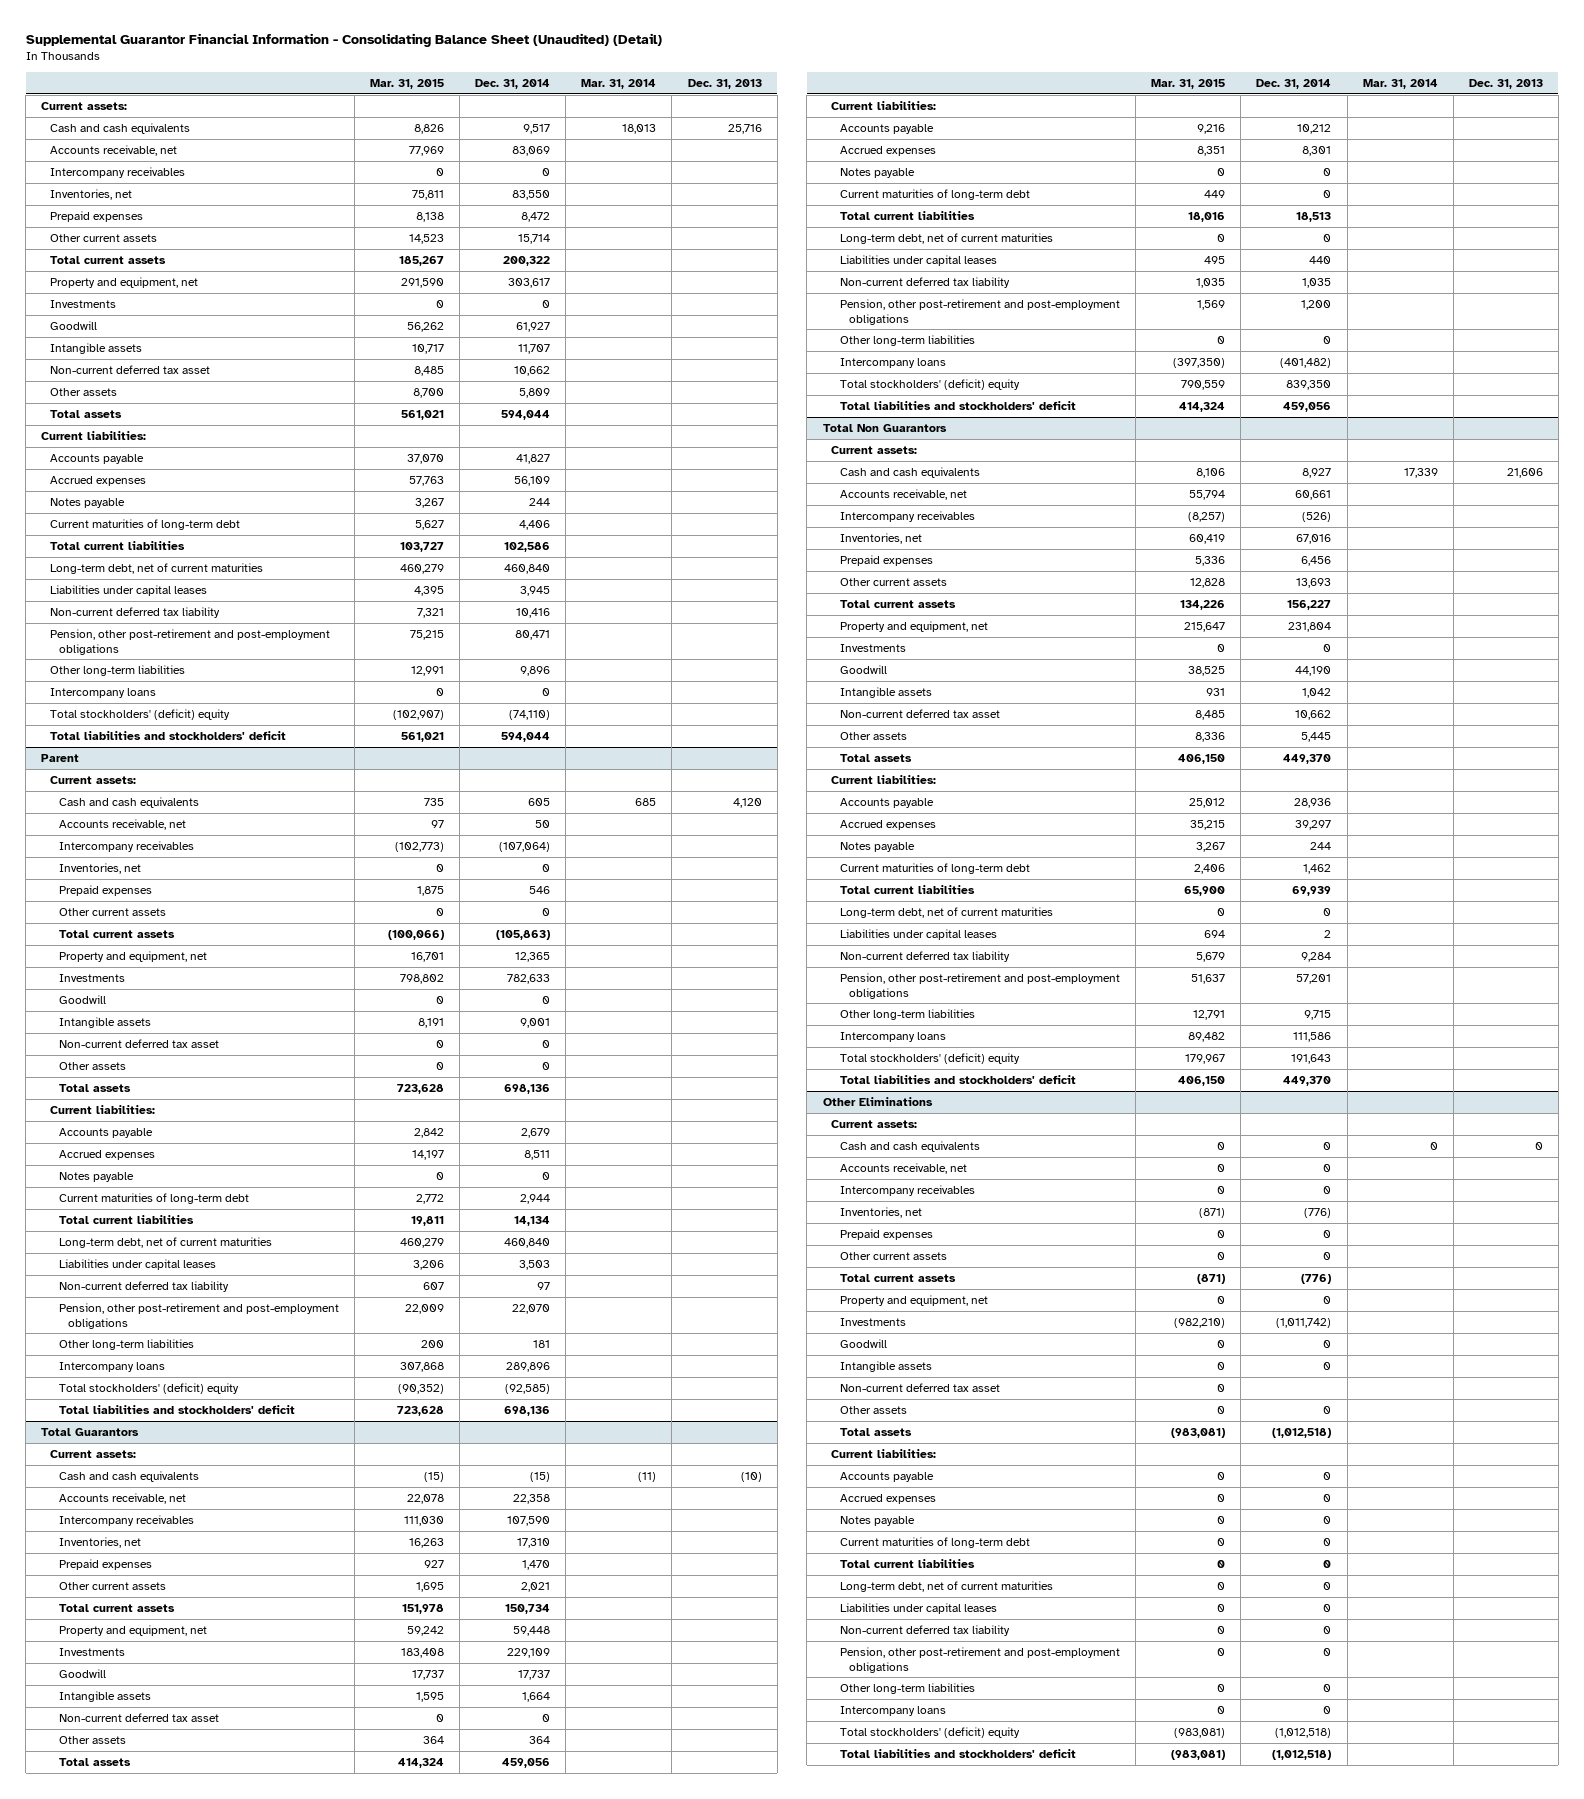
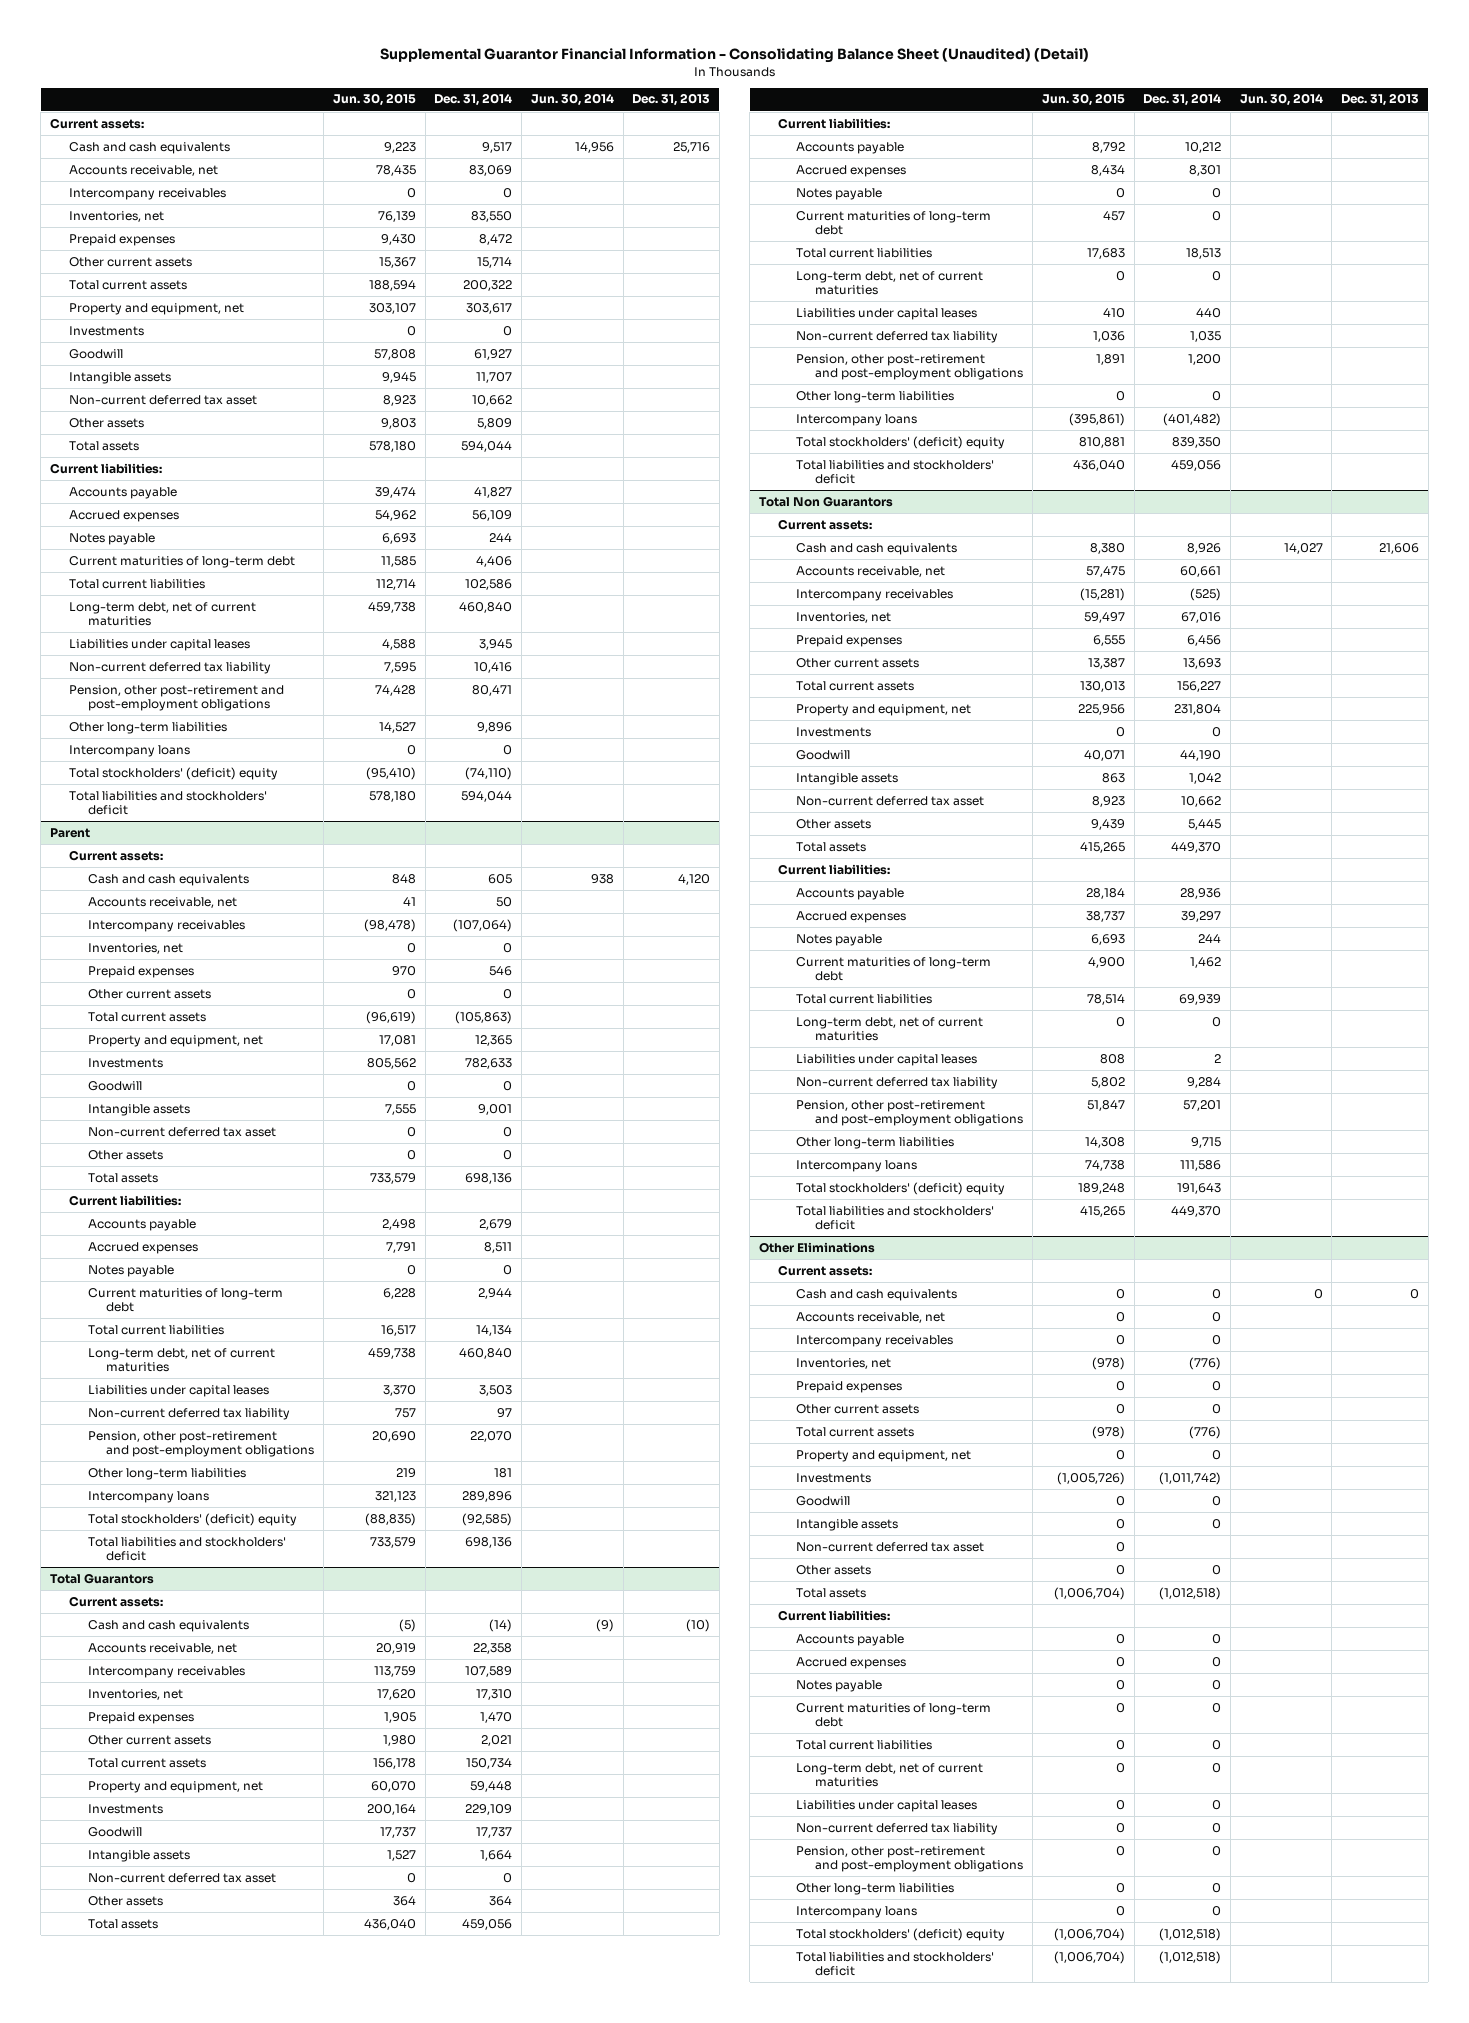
- | Mar. 31, 2015 | Dec. 31, 2014 | Mar. 31, 2014 | Dec. 31, 2013
+ | Jun. 30, 2015 | Dec. 31, 2014 | Jun. 30, 2014 | Dec. 31, 2013
@ Total Guarantors
- Cash and cash equivalents | (15) | (15) | (11) | (10)
+ Cash and cash equivalents | (5) | (14) | (9) | (10)
- Intercompany receivables | 111,030 | 107,590 | |
+ Intercompany receivables | 113,759 | 107,589 | |
@ Total Non Guarantors
- Cash and cash equivalents | 8,106 | 8,927 | 17,339 | 21,606
+ Cash and cash equivalents | 8,380 | 8,926 | 14,027 | 21,606
- Intercompany receivables | (8,257) | (526) | |
+ Intercompany receivables | (15,281) | (525) | |

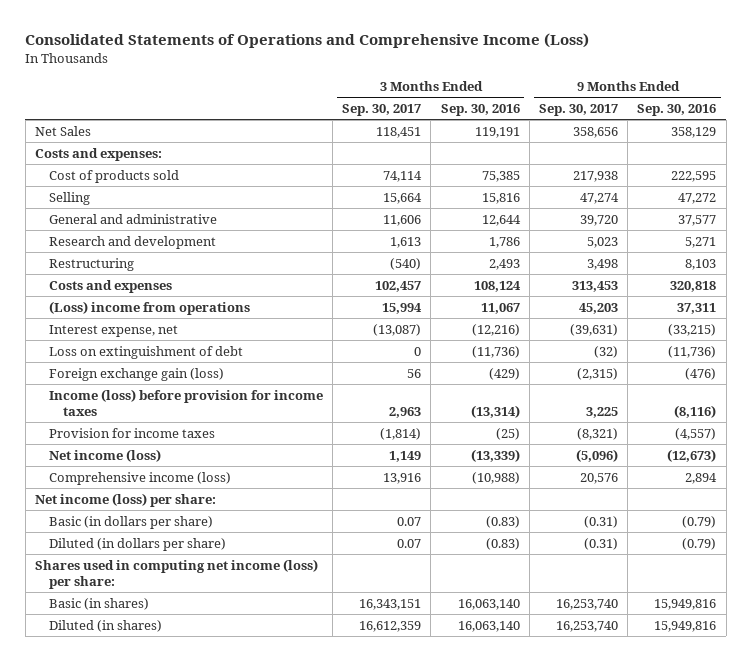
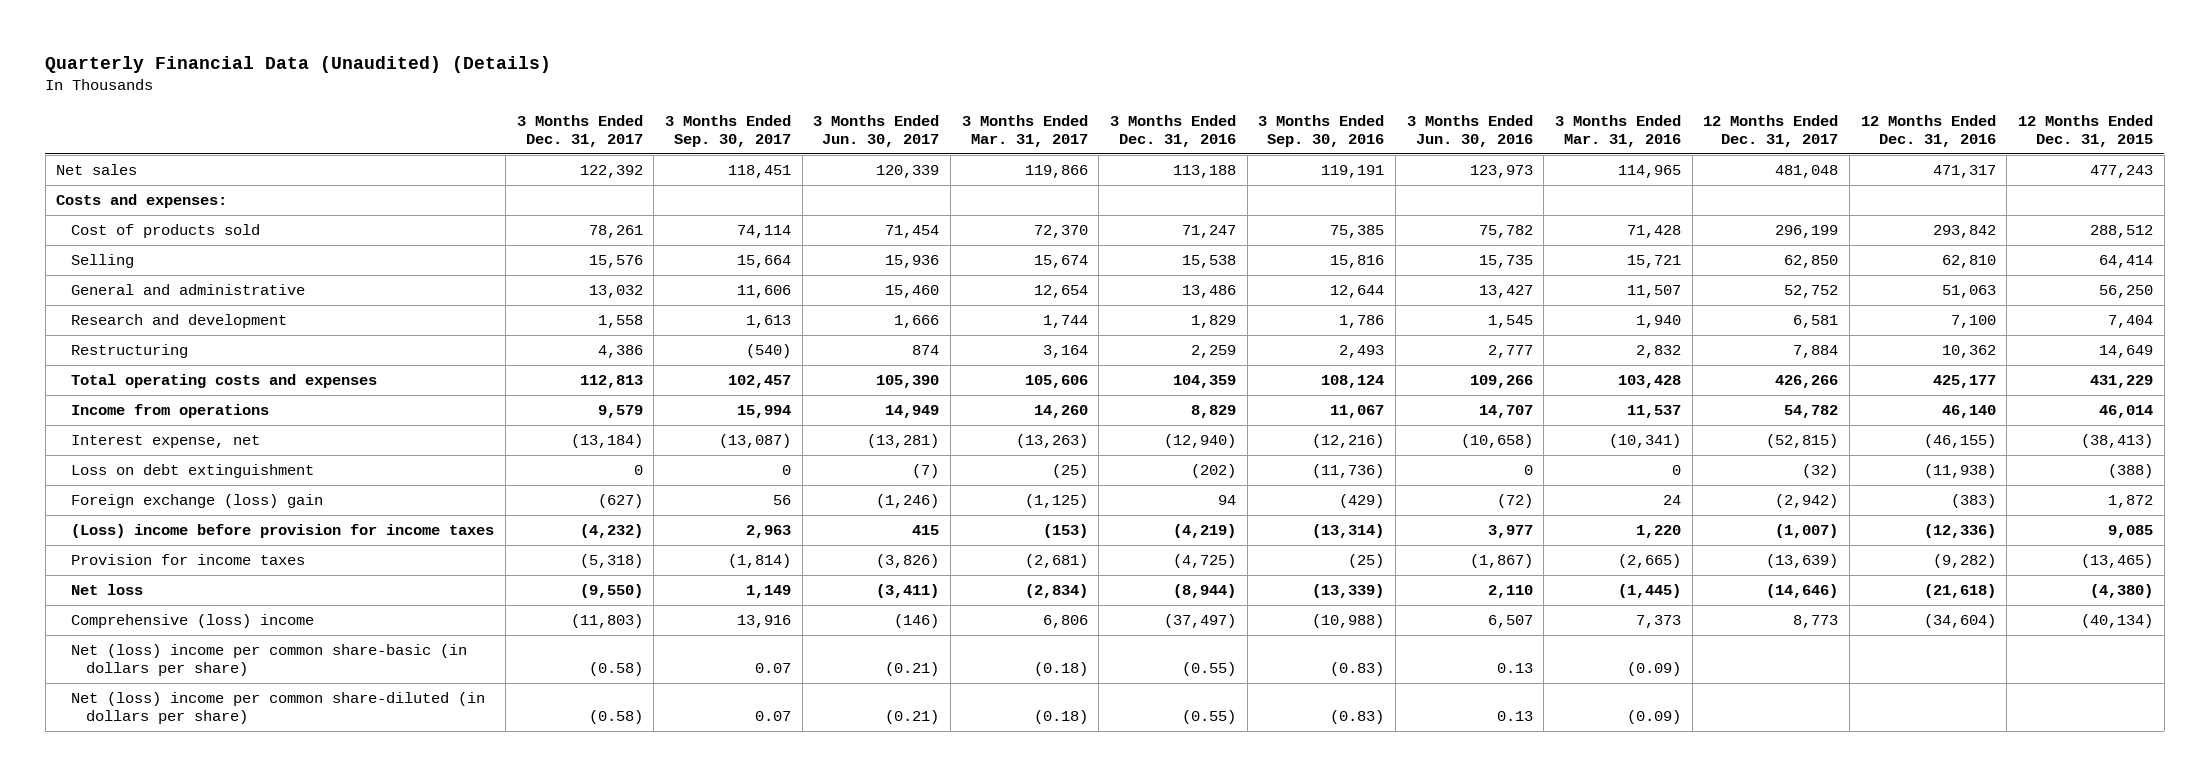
- Consolidated Statements of Operations and Comprehensive Income (Loss)
+ Quarterly Financial Data (Unaudited) (Details)
- | 3 Months Ended Sep. 30, 2017 | 3 Months Ended Sep. 30, 2016 | 9 Months Ended Sep. 30, 2017 | 9 Months Ended Sep. 30, 2016
+ | 3 Months Ended Dec. 31, 2017 | 3 Months Ended Sep. 30, 2017 | 3 Months Ended Jun. 30, 2017 | 3 Months Ended Mar. 31, 2017 | 3 Months Ended Dec. 31, 2016 | 3 Months Ended Sep. 30, 2016 | 3 Months Ended Jun. 30, 2016 | 3 Months Ended Mar. 31, 2016 | 12 Months Ended Dec. 31, 2017 | 12 Months Ended Dec. 31, 2016 | 12 Months Ended Dec. 31, 2015
- Net Sales | 118,451 | 119,191 | 358,656 | 358,129
+ Net sales | 122,392 | 118,451 | 120,339 | 119,866 | 113,188 | 119,191 | 123,973 | 114,965 | 481,048 | 471,317 | 477,243
- Costs and expenses | 102,457 | 108,124 | 313,453 | 320,818
- (Loss) income from operations | 15,994 | 11,067 | 45,203 | 37,311
+ Total operating costs and expenses | 112,813 | 102,457 | 105,390 | 105,606 | 104,359 | 108,124 | 109,266 | 103,428 | 426,266 | 425,177 | 431,229
+ Income from operations | 9,579 | 15,994 | 14,949 | 14,260 | 8,829 | 11,067 | 14,707 | 11,537 | 54,782 | 46,140 | 46,014
- Loss on extinguishment of debt | 0 | (11,736) | (32) | (11,736)
- Foreign exchange gain (loss) | 56 | (429) | (2,315) | (476)
- Income (loss) before provision for income taxes | 2,963 | (13,314) | 3,225 | (8,116)
+ Loss on debt extinguishment | 0 | 0 | (7) | (25) | (202) | (11,736) | 0 | 0 | (32) | (11,938) | (388)
+ Foreign exchange (loss) gain | (627) | 56 | (1,246) | (1,125) | 94 | (429) | (72) | 24 | (2,942) | (383) | 1,872
+ (Loss) income before provision for income taxes | (4,232) | 2,963 | 415 | (153) | (4,219) | (13,314) | 3,977 | 1,220 | (1,007) | (12,336) | 9,085
- Net income (loss) | 1,149 | (13,339) | (5,096) | (12,673)
- Comprehensive income (loss) | 13,916 | (10,988) | 20,576 | 2,894
- Net income (loss) per share:
- Basic (in dollars per share) | 0.07 | (0.83) | (0.31) | (0.79)
- Diluted (in dollars per share) | 0.07 | (0.83) | (0.31) | (0.79)
- Shares used in computing net income (loss) per share:
- Basic (in shares) | 16,343,151 | 16,063,140 | 16,253,740 | 15,949,816
- Diluted (in shares) | 16,612,359 | 16,063,140 | 16,253,740 | 15,949,816
+ Net loss | (9,550) | 1,149 | (3,411) | (2,834) | (8,944) | (13,339) | 2,110 | (1,445) | (14,646) | (21,618) | (4,380)
+ Comprehensive (loss) income | (11,803) | 13,916 | (146) | 6,806 | (37,497) | (10,988) | 6,507 | 7,373 | 8,773 | (34,604) | (40,134)
+ Net (loss) income per common share-basic (in dollars per share) | (0.58) | 0.07 | (0.21) | (0.18) | (0.55) | (0.83) | 0.13 | (0.09) | | |
+ Net (loss) income per common share-diluted (in dollars per share) | (0.58) | 0.07 | (0.21) | (0.18) | (0.55) | (0.83) | 0.13 | (0.09) | | |

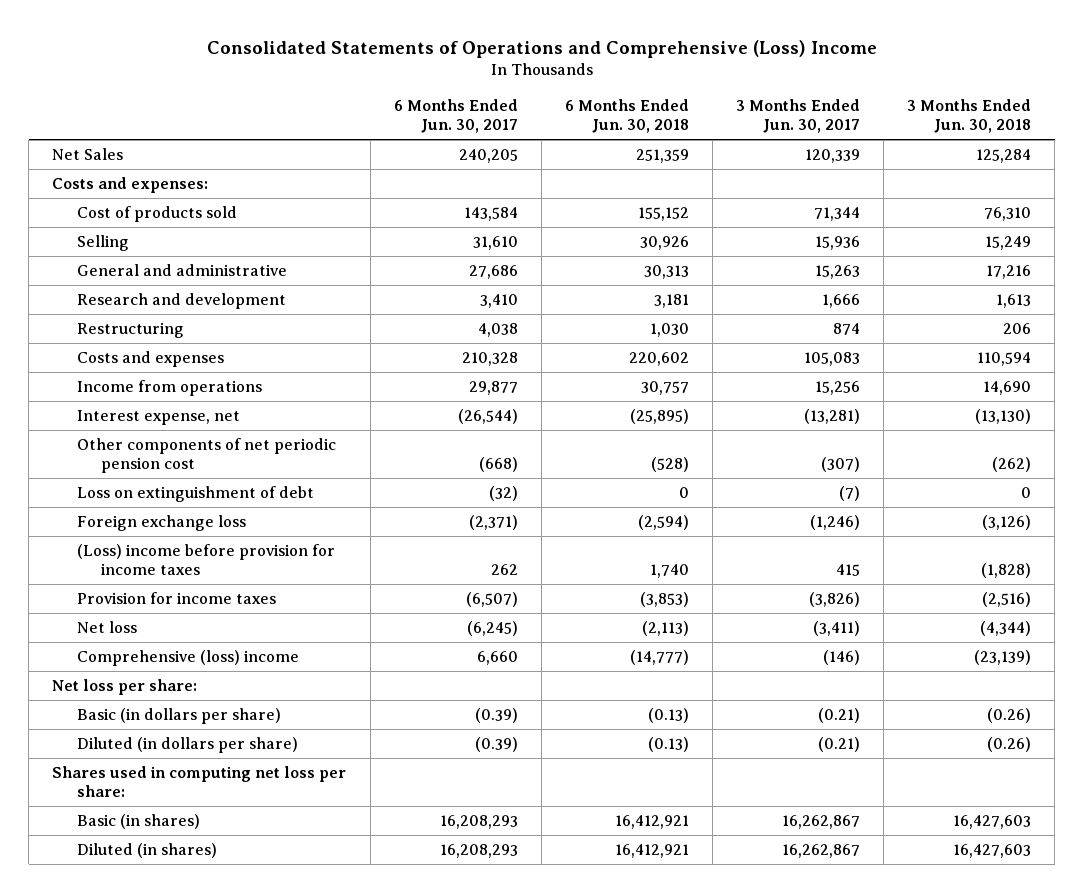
- Quarterly Financial Data (Unaudited) (Details)
+ Consolidated Statements of Operations and Comprehensive (Loss) Income
- | 3 Months Ended Dec. 31, 2017 | 3 Months Ended Sep. 30, 2017 | 3 Months Ended Jun. 30, 2017 | 3 Months Ended Mar. 31, 2017 | 3 Months Ended Dec. 31, 2016 | 3 Months Ended Sep. 30, 2016 | 3 Months Ended Jun. 30, 2016 | 3 Months Ended Mar. 31, 2016 | 12 Months Ended Dec. 31, 2017 | 12 Months Ended Dec. 31, 2016 | 12 Months Ended Dec. 31, 2015
+ | 6 Months Ended Jun. 30, 2017 | 6 Months Ended Jun. 30, 2018 | 3 Months Ended Jun. 30, 2017 | 3 Months Ended Jun. 30, 2018
- Net sales | 122,392 | 118,451 | 120,339 | 119,866 | 113,188 | 119,191 | 123,973 | 114,965 | 481,048 | 471,317 | 477,243
+ Net Sales | 240,205 | 251,359 | 120,339 | 125,284
- Cost of products sold | 78,261 | 74,114 | 71,454 | 72,370 | 71,247 | 75,385 | 75,782 | 71,428 | 296,199 | 293,842 | 288,512
+ Cost of products sold | 143,584 | 155,152 | 71,344 | 76,310
- General and administrative | 13,032 | 11,606 | 15,460 | 12,654 | 13,486 | 12,644 | 13,427 | 11,507 | 52,752 | 51,063 | 56,250
+ General and administrative | 27,686 | 30,313 | 15,263 | 17,216
- Total operating costs and expenses | 112,813 | 102,457 | 105,390 | 105,606 | 104,359 | 108,124 | 109,266 | 103,428 | 426,266 | 425,177 | 431,229
- Income from operations | 9,579 | 15,994 | 14,949 | 14,260 | 8,829 | 11,067 | 14,707 | 11,537 | 54,782 | 46,140 | 46,014
+ Costs and expenses | 210,328 | 220,602 | 105,083 | 110,594
+ Income from operations | 29,877 | 30,757 | 15,256 | 14,690
- Loss on debt extinguishment | 0 | 0 | (7) | (25) | (202) | (11,736) | 0 | 0 | (32) | (11,938) | (388)
- Foreign exchange (loss) gain | (627) | 56 | (1,246) | (1,125) | 94 | (429) | (72) | 24 | (2,942) | (383) | 1,872
+ Other components of net periodic pension cost | (668) | (528) | (307) | (262)
+ Loss on extinguishment of debt | (32) | 0 | (7) | 0
+ Foreign exchange loss | (2,371) | (2,594) | (1,246) | (3,126)
- Net (loss) income per common share-basic (in dollars per share) | (0.58) | 0.07 | (0.21) | (0.18) | (0.55) | (0.83) | 0.13 | (0.09) | | |
- Net (loss) income per common share-diluted (in dollars per share) | (0.58) | 0.07 | (0.21) | (0.18) | (0.55) | (0.83) | 0.13 | (0.09) | | |
+ Net loss per share:
+ Basic (in dollars per share) | (0.39) | (0.13) | (0.21) | (0.26)
+ Diluted (in dollars per share) | (0.39) | (0.13) | (0.21) | (0.26)
+ Shares used in computing net loss per share:
+ Basic (in shares) | 16,208,293 | 16,412,921 | 16,262,867 | 16,427,603
+ Diluted (in shares) | 16,208,293 | 16,412,921 | 16,262,867 | 16,427,603

